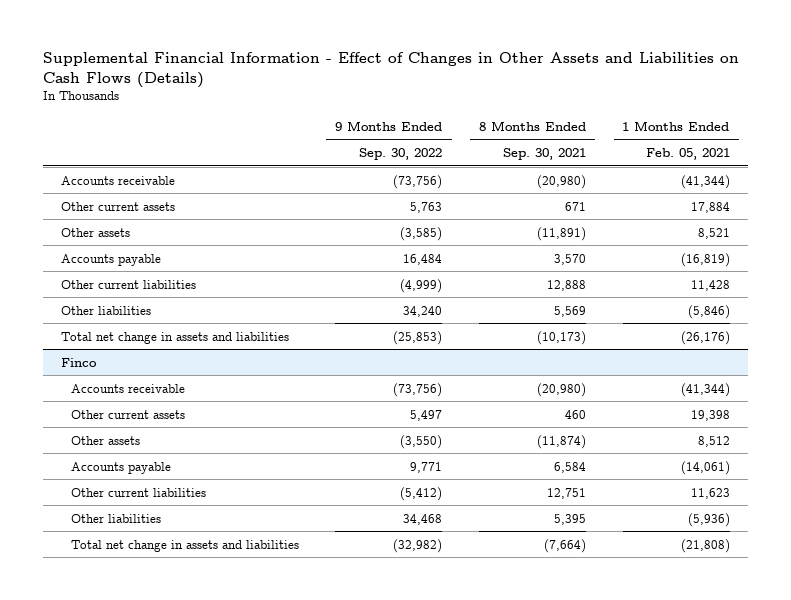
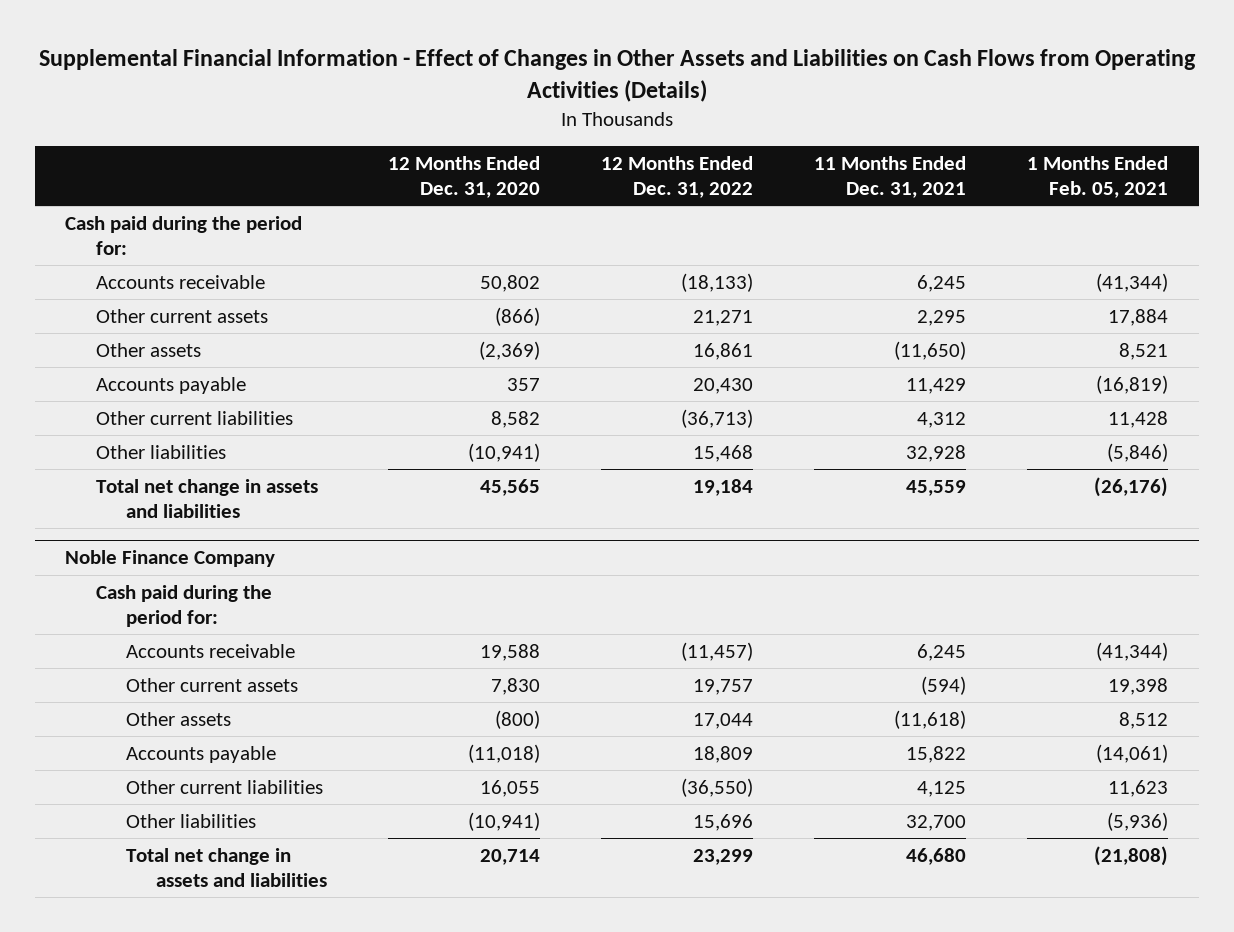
- Supplemental Financial Information - Effect of Changes in Other Assets and Liabilities on Cash Flows (Details)
+ Supplemental Financial Information - Effect of Changes in Other Assets and Liabilities on Cash Flows from Operating Activities (Details)
- | 9 Months Ended Sep. 30, 2022 | 8 Months Ended Sep. 30, 2021 | 1 Months Ended Feb. 05, 2021
+ | 12 Months Ended Dec. 31, 2020 | 12 Months Ended Dec. 31, 2022 | 11 Months Ended Dec. 31, 2021 | 1 Months Ended Feb. 05, 2021
+ Cash paid during the period for:
- Finco
+ Noble Finance Company
+ Cash paid during the period for:

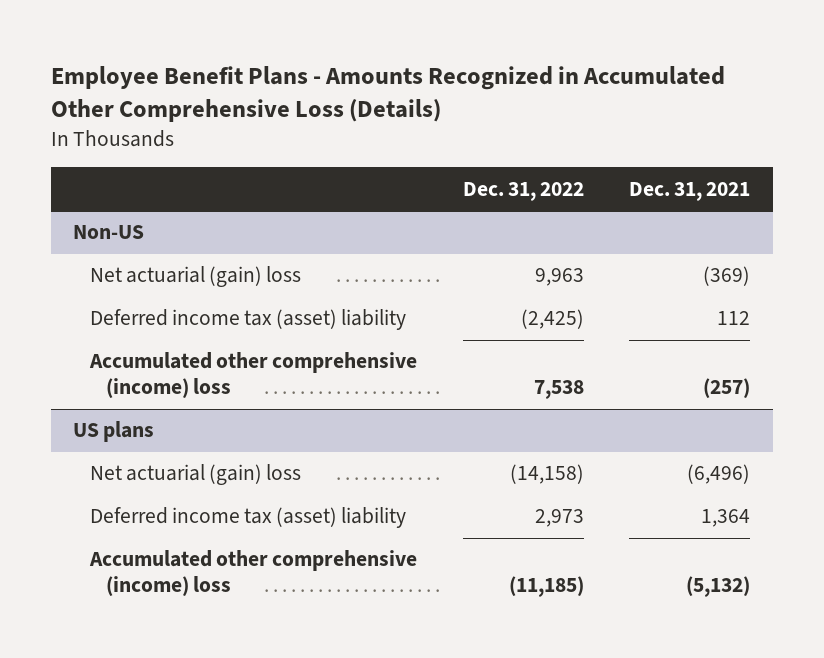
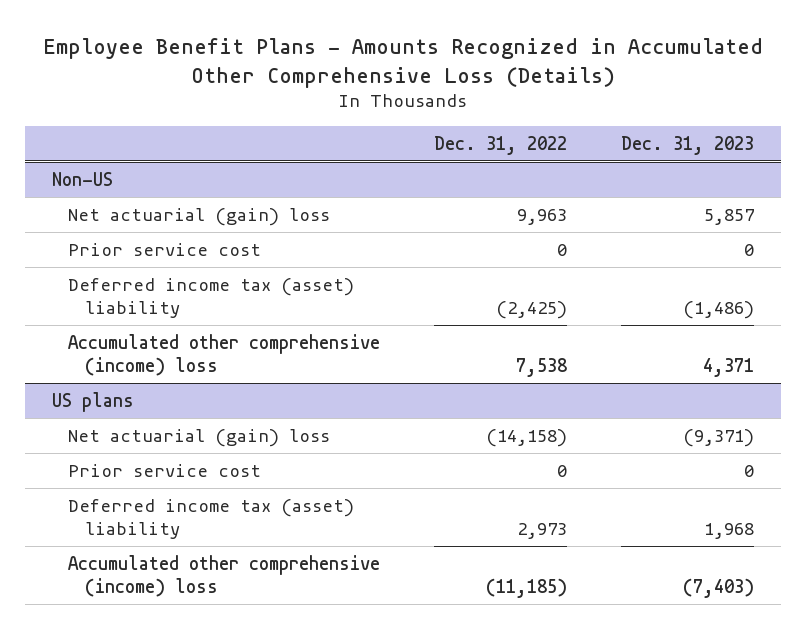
- | Dec. 31, 2022 | Dec. 31, 2021
+ | Dec. 31, 2022 | Dec. 31, 2023
@ Non-US
+ Prior service cost | 0 | 0
@ US plans
+ Prior service cost | 0 | 0

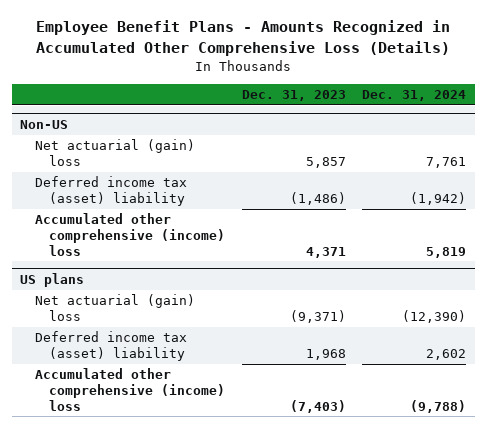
- | Dec. 31, 2022 | Dec. 31, 2023
+ | Dec. 31, 2023 | Dec. 31, 2024
@ Non-US
- Prior service cost | 0 | 0
@ US plans
- Prior service cost | 0 | 0

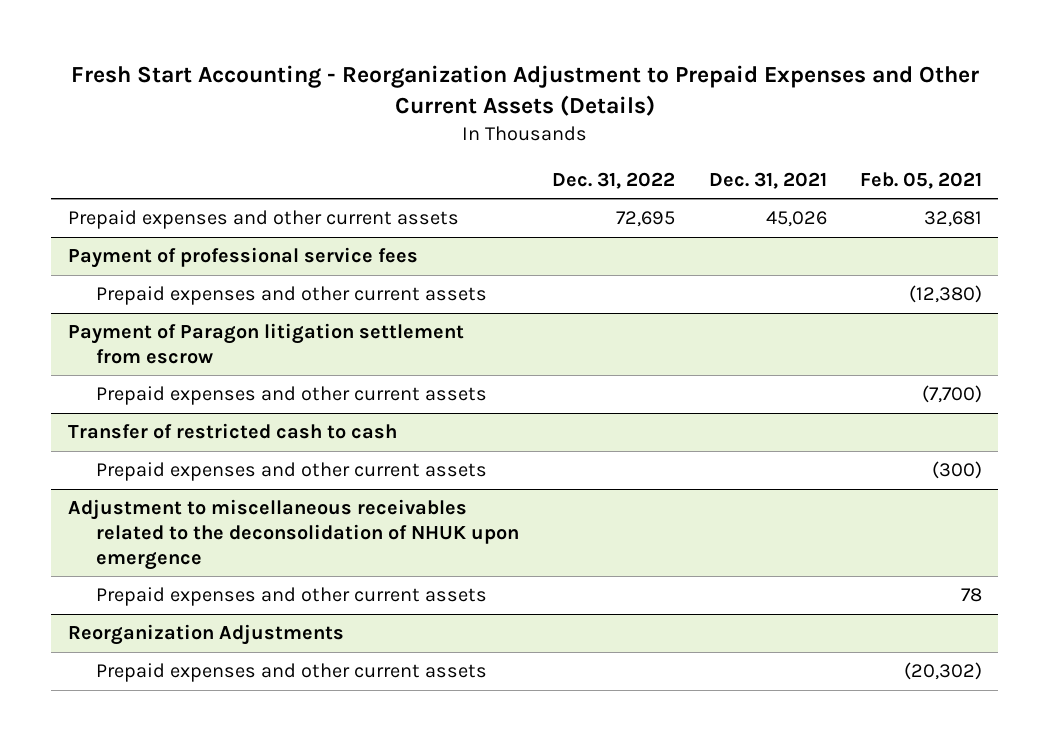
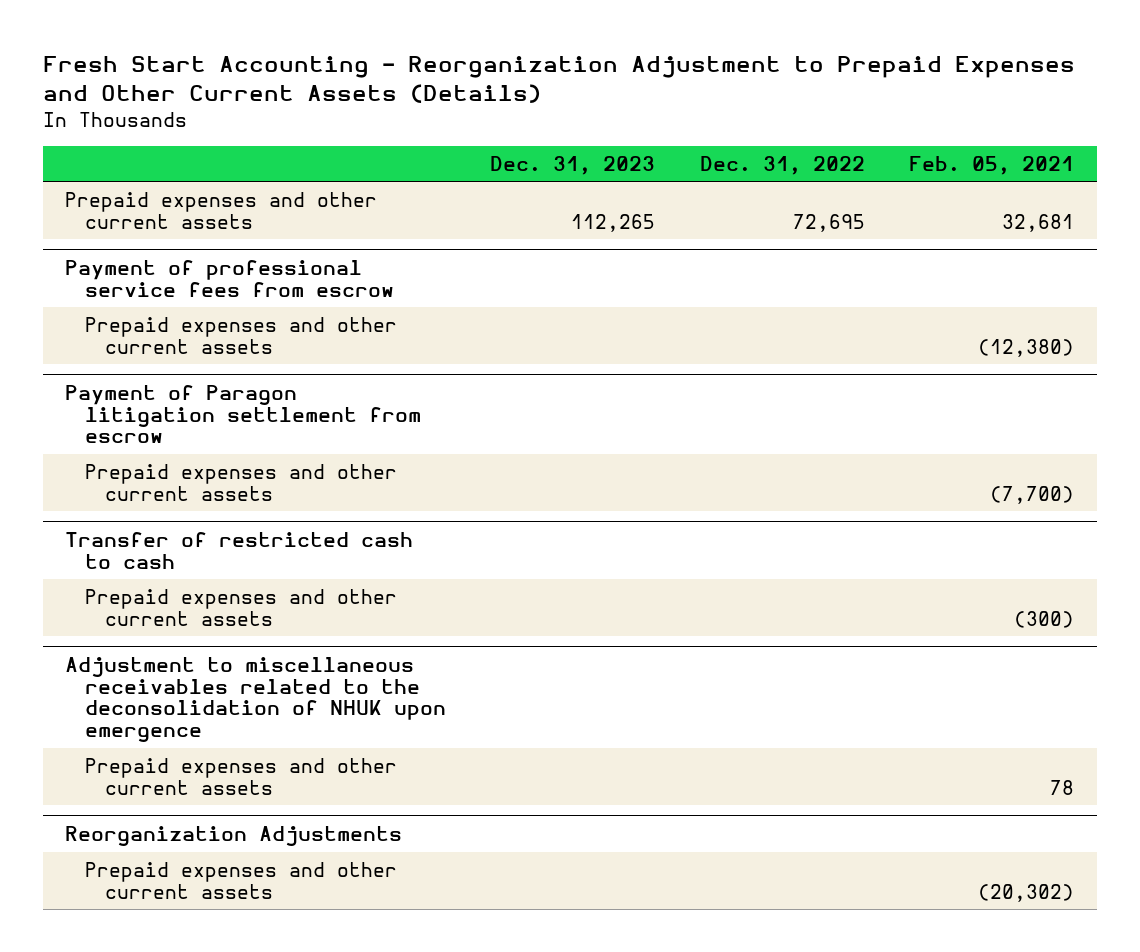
- | Dec. 31, 2022 | Dec. 31, 2021 | Feb. 05, 2021
+ | Dec. 31, 2023 | Dec. 31, 2022 | Feb. 05, 2021
- Payment of professional service fees
+ Payment of professional service fees from escrow

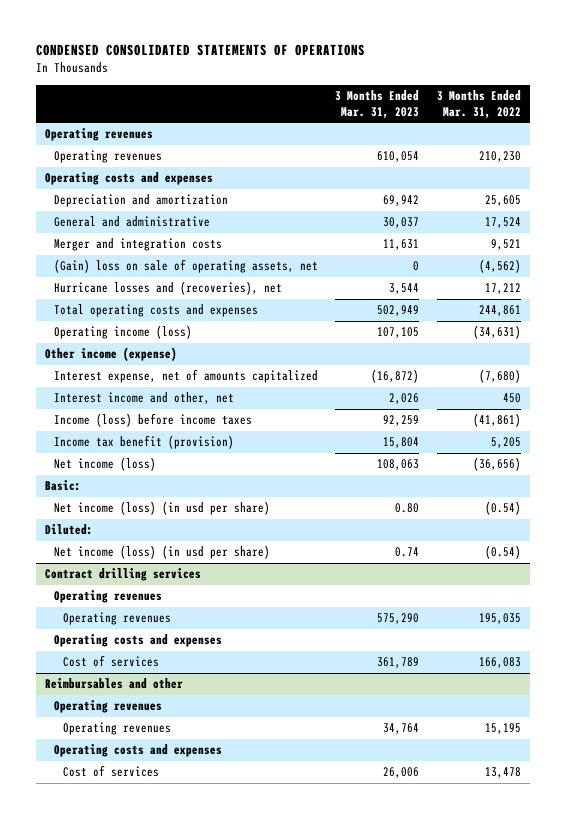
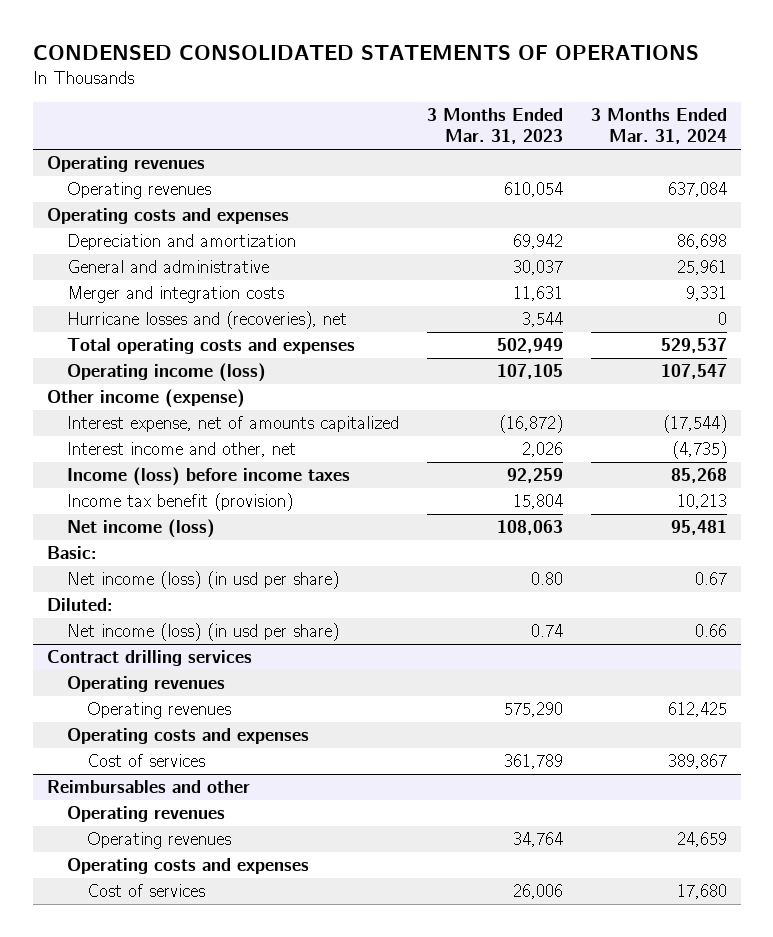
- | 3 Months Ended Mar. 31, 2023 | 3 Months Ended Mar. 31, 2022
+ | 3 Months Ended Mar. 31, 2023 | 3 Months Ended Mar. 31, 2024
- (Gain) loss on sale of operating assets, net | 0 | (4,562)

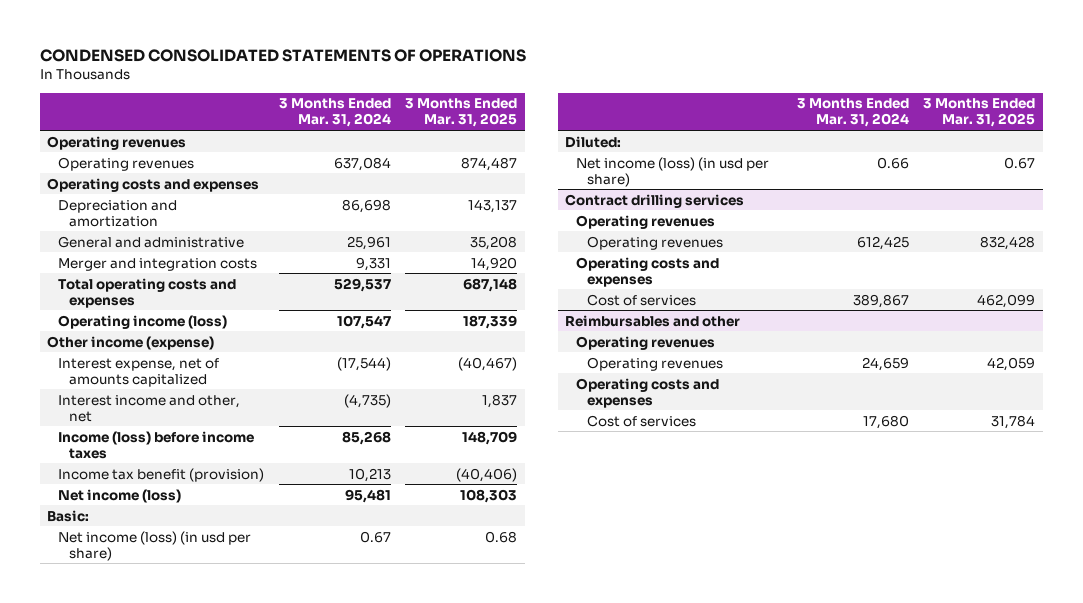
- | 3 Months Ended Mar. 31, 2023 | 3 Months Ended Mar. 31, 2024
+ | 3 Months Ended Mar. 31, 2024 | 3 Months Ended Mar. 31, 2025
- Hurricane losses and (recoveries), net | 3,544 | 0

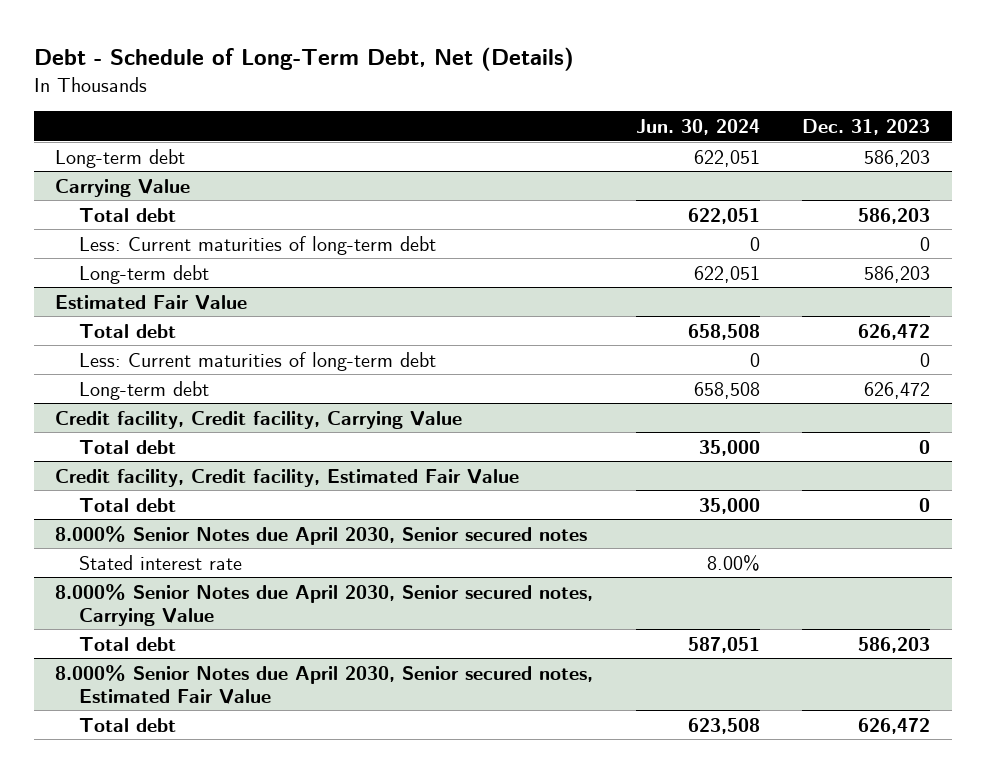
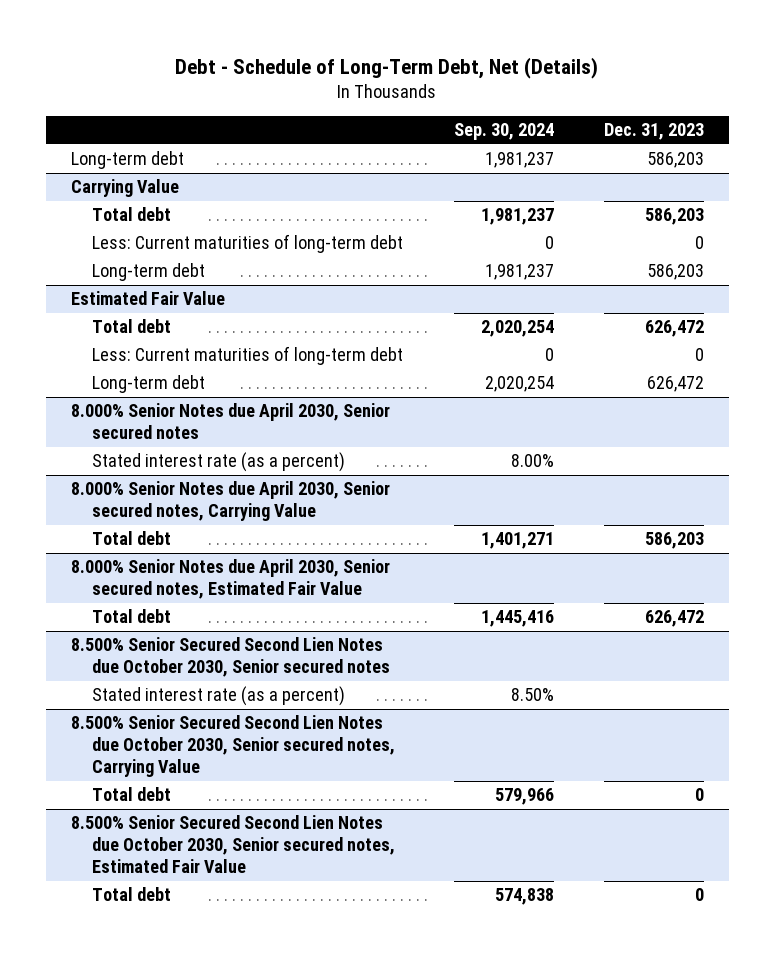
- | Jun. 30, 2024 | Dec. 31, 2023
+ | Sep. 30, 2024 | Dec. 31, 2023
- Credit facility, Credit facility, Carrying Value
- Total debt | 35,000 | 0
- Credit facility, Credit facility, Estimated Fair Value
- Total debt | 35,000 | 0
@ 8.000% Senior Notes due April 2030, Senior secured notes
- Stated interest rate | 8.00% |
+ Stated interest rate (as a percent) | 8.00% |
+ 8.500% Senior Secured Second Lien Notes due October 2030, Senior secured notes
+ Stated interest rate (as a percent) | 8.50% |
+ 8.500% Senior Secured Second Lien Notes due October 2030, Senior secured notes, Carrying Value
+ Total debt | 579,966 | 0
+ 8.500% Senior Secured Second Lien Notes due October 2030, Senior secured notes, Estimated Fair Value
+ Total debt | 574,838 | 0

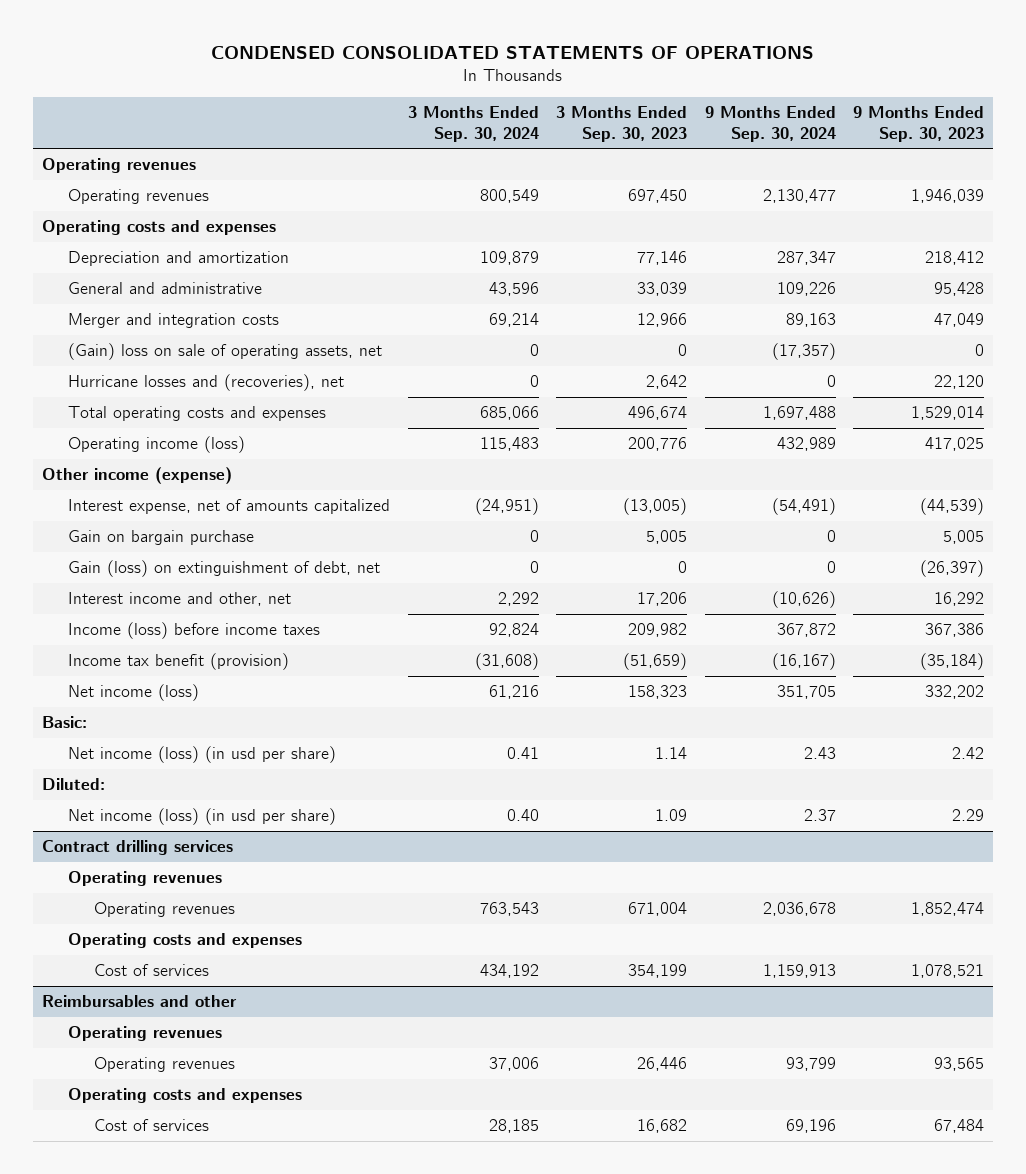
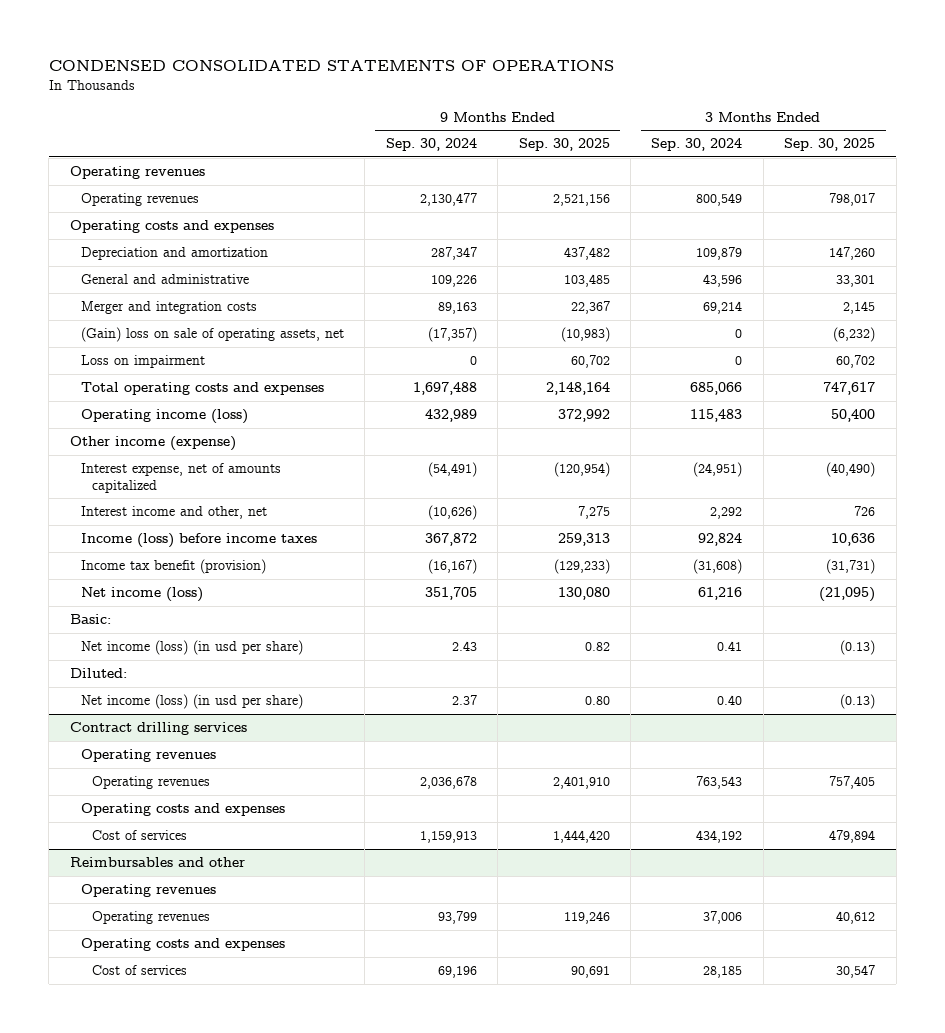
- | 3 Months Ended Sep. 30, 2024 | 3 Months Ended Sep. 30, 2023 | 9 Months Ended Sep. 30, 2024 | 9 Months Ended Sep. 30, 2023
+ | 9 Months Ended Sep. 30, 2024 | 9 Months Ended Sep. 30, 2025 | 3 Months Ended Sep. 30, 2024 | 3 Months Ended Sep. 30, 2025
- Hurricane losses and (recoveries), net | 0 | 2,642 | 0 | 22,120
+ Loss on impairment | 0 | 60,702 | 0 | 60,702
- Gain on bargain purchase | 0 | 5,005 | 0 | 5,005
- Gain (loss) on extinguishment of debt, net | 0 | 0 | 0 | (26,397)

